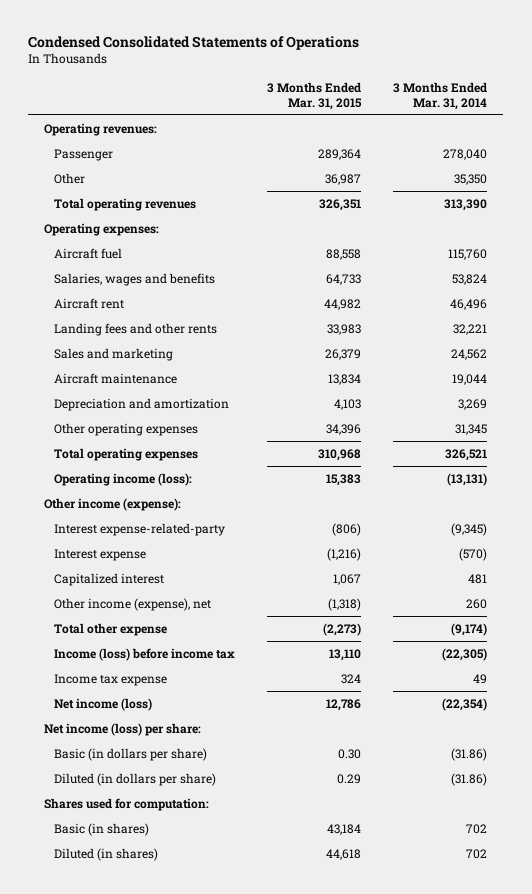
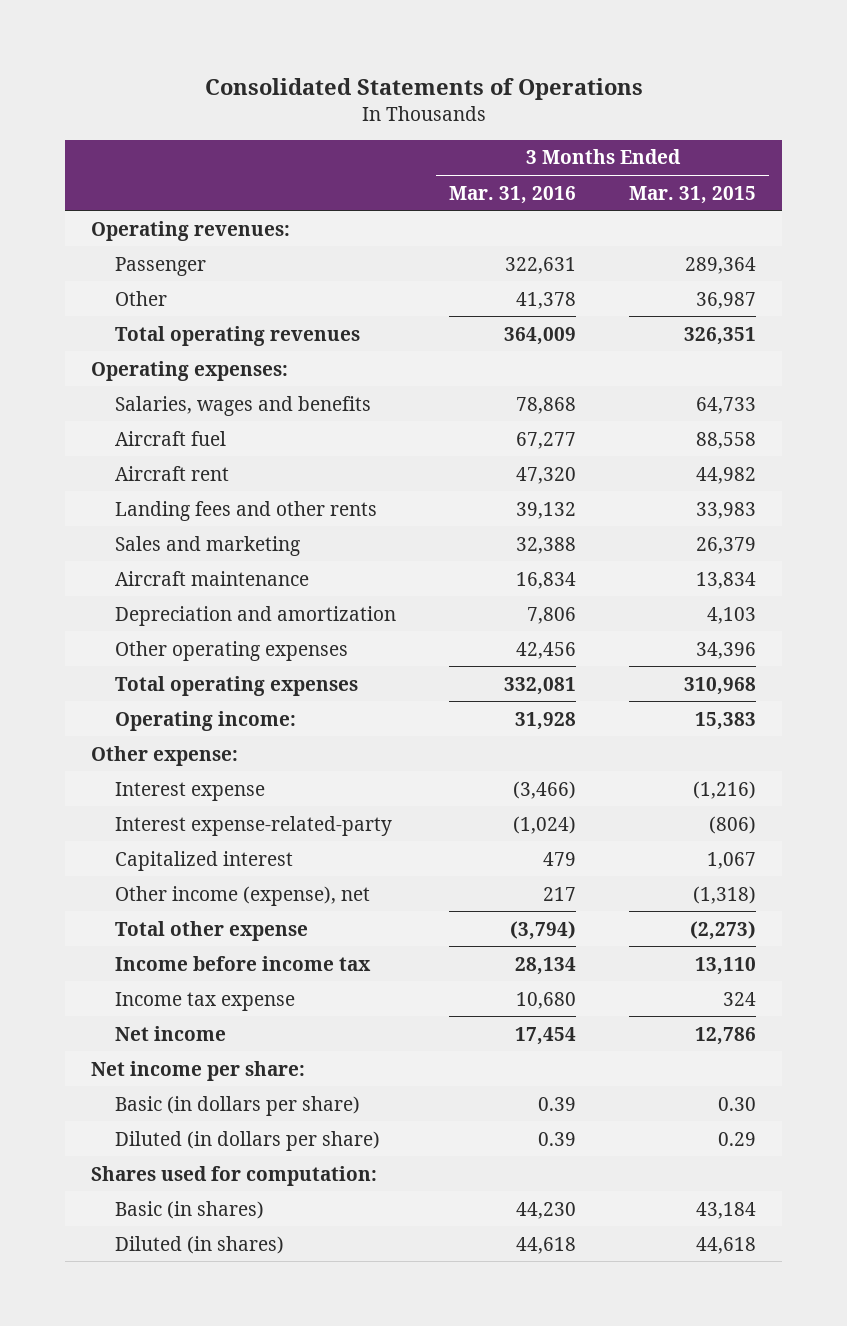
- Condensed Consolidated Statements of Operations
+ Consolidated Statements of Operations
- | 3 Months Ended Mar. 31, 2015 | 3 Months Ended Mar. 31, 2014
+ | 3 Months Ended Mar. 31, 2016 | 3 Months Ended Mar. 31, 2015
moved down: Aircraft fuel | 67,277 | 88,558
- Operating income (loss): | 15,383 | (13,131)
- Other income (expense):
+ Operating income: | 31,928 | 15,383
+ Other expense:
moved down: Interest expense-related-party | (1,024) | (806)
- Income (loss) before income tax | 13,110 | (22,305)
+ Income before income tax | 28,134 | 13,110
- Net income (loss) | 12,786 | (22,354)
- Net income (loss) per share:
+ Net income | 17,454 | 12,786
+ Net income per share:

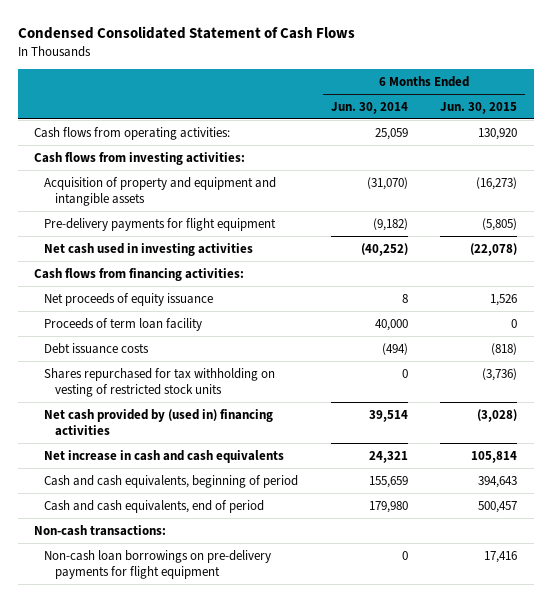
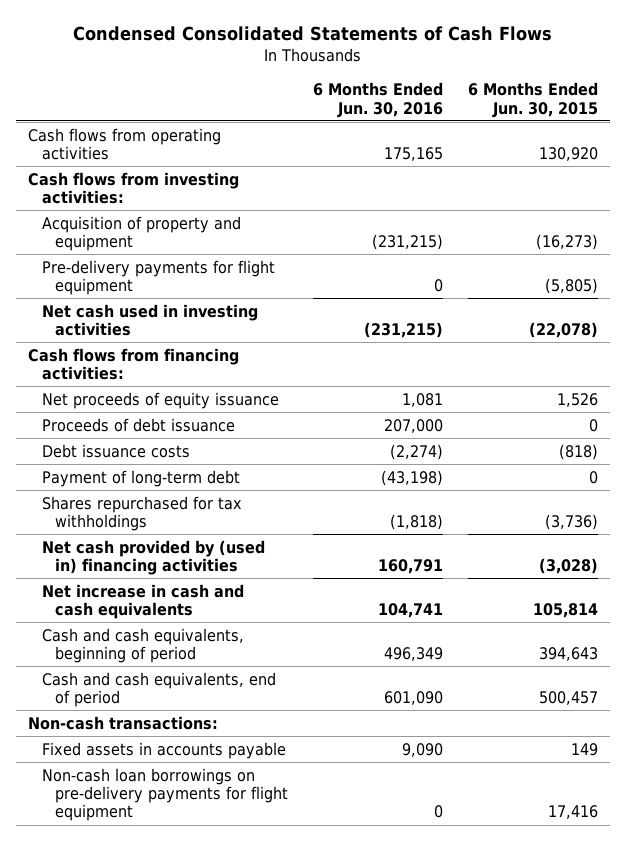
- Condensed Consolidated Statement of Cash Flows
+ Condensed Consolidated Statements of Cash Flows
- | 6 Months Ended Jun. 30, 2014 | 6 Months Ended Jun. 30, 2015
+ | 6 Months Ended Jun. 30, 2016 | 6 Months Ended Jun. 30, 2015
- Cash flows from operating activities: | 25,059 | 130,920
+ Cash flows from operating activities | 175,165 | 130,920
- Acquisition of property and equipment and intangible assets | (31,070) | (16,273)
+ Acquisition of property and equipment | (231,215) | (16,273)
- Proceeds of term loan facility | 40,000 | 0
+ Proceeds of debt issuance | 207,000 | 0
- Shares repurchased for tax withholding on vesting of restricted stock units | 0 | (3,736)
+ Payment of long-term debt | (43,198) | 0
+ Shares repurchased for tax withholdings | (1,818) | (3,736)
+ Fixed assets in accounts payable | 9,090 | 149

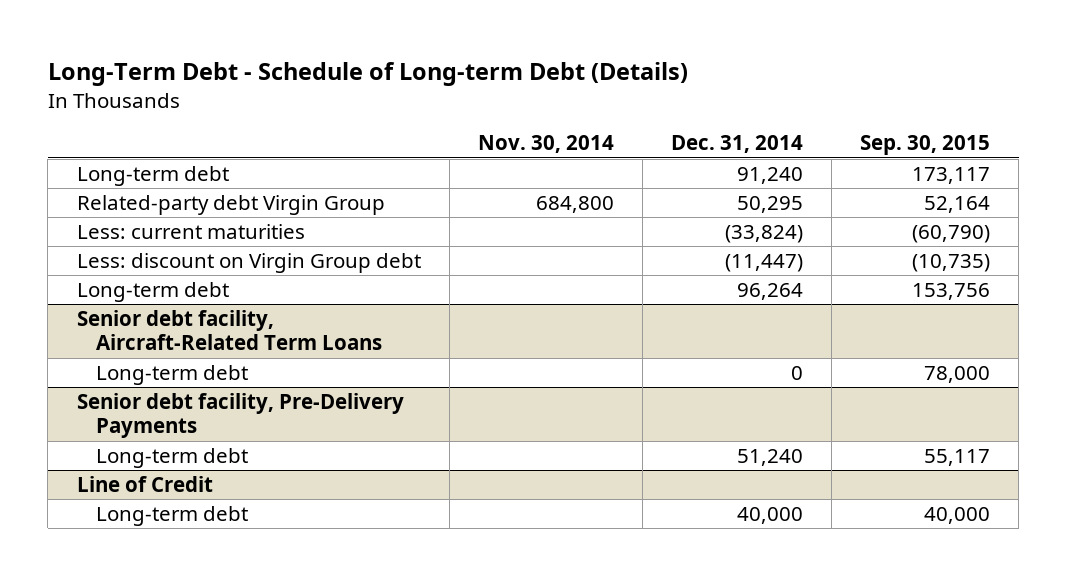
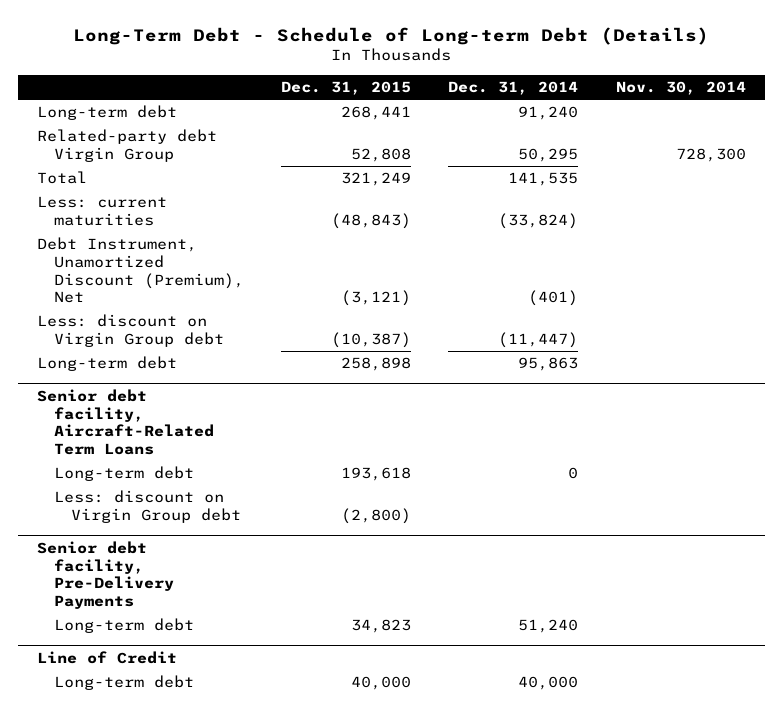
- | Nov. 30, 2014 | Dec. 31, 2014 | Sep. 30, 2015
+ | Dec. 31, 2015 | Dec. 31, 2014 | Nov. 30, 2014
- Related-party debt Virgin Group | 684,800 | 50,295 | 52,164
+ Related-party debt Virgin Group | 52,808 | 50,295 | 728,300
+ Total | 321,249 | 141,535 |
+ Debt Instrument, Unamortized Discount (Premium), Net | (3,121) | (401) |
- Long-term debt | | 96,264 | 153,756
+ Long-term debt | 258,898 | 95,863 |
@ Senior debt facility, Aircraft-Related Term Loans
+ Less: discount on Virgin Group debt | (2,800) | |

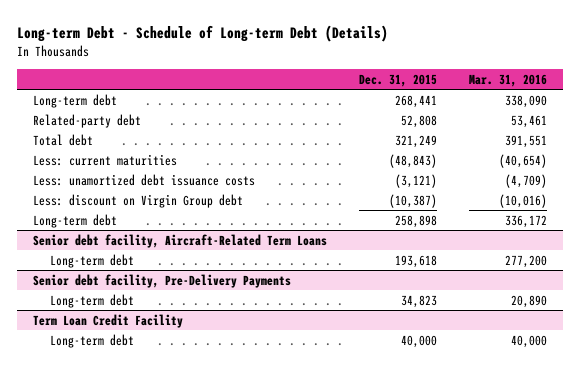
- Long-Term Debt - Schedule of Long-term Debt (Details)
+ Long-term Debt - Schedule of Long-term Debt (Details)
- | Dec. 31, 2015 | Dec. 31, 2014 | Nov. 30, 2014
+ | Dec. 31, 2015 | Mar. 31, 2016
- Related-party debt Virgin Group | 52,808 | 50,295 | 728,300
- Total | 321,249 | 141,535 |
+ Related-party debt | 52,808 | 53,461
+ Total debt | 321,249 | 391,551
- Debt Instrument, Unamortized Discount (Premium), Net | (3,121) | (401) |
+ Less: unamortized debt issuance costs | (3,121) | (4,709)
@ Senior debt facility, Aircraft-Related Term Loans
- Less: discount on Virgin Group debt | (2,800) | |
- Line of Credit
+ Term Loan Credit Facility

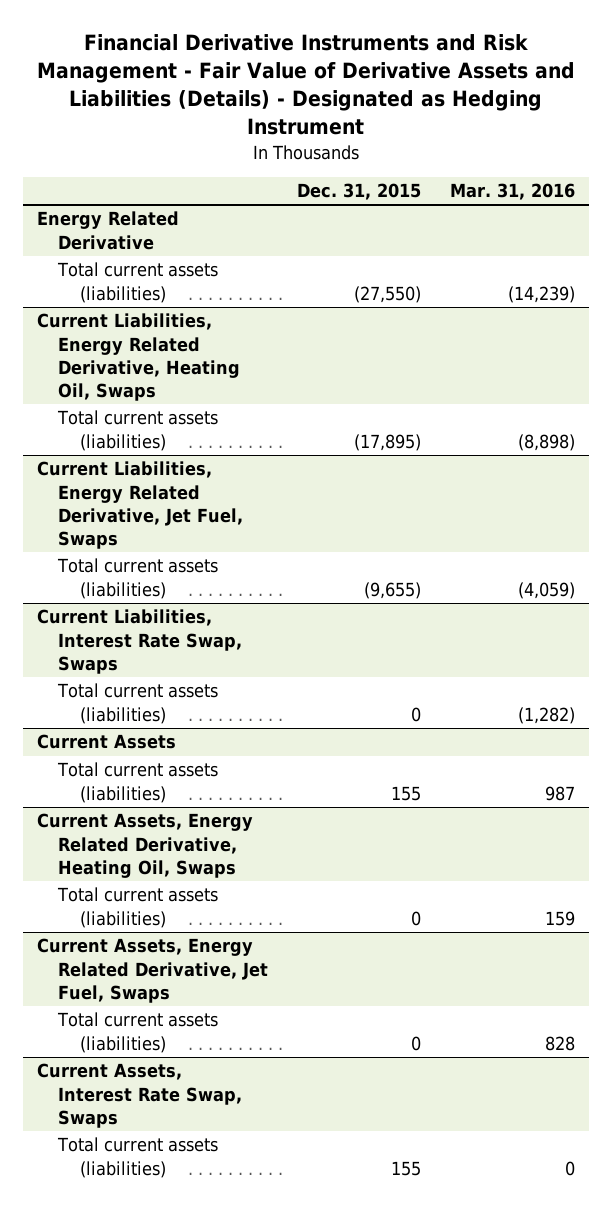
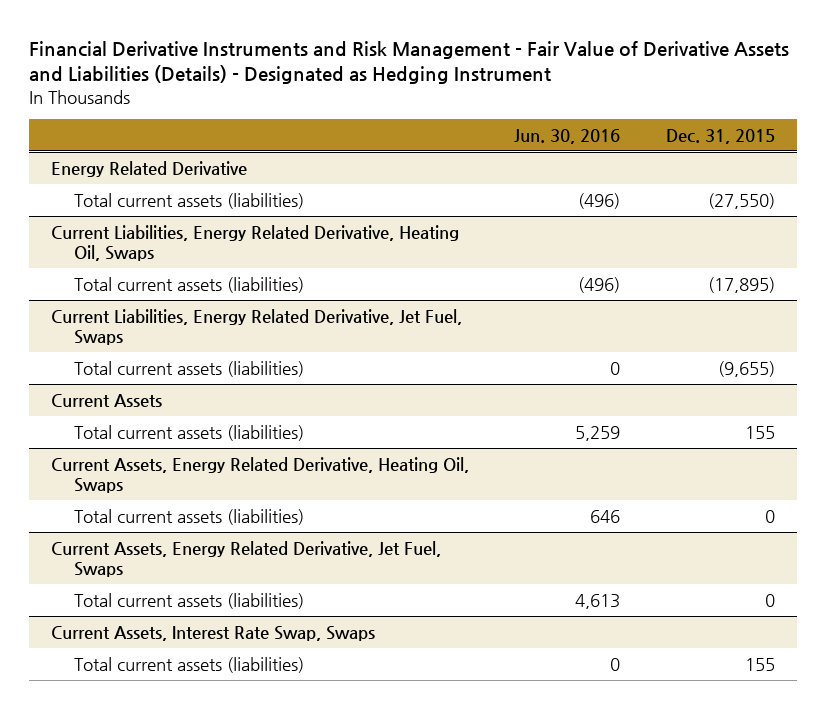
- | Dec. 31, 2015 | Mar. 31, 2016
+ | Jun. 30, 2016 | Dec. 31, 2015
- Current Liabilities, Interest Rate Swap, Swaps
- Total current assets (liabilities) | 0 | (1,282)

